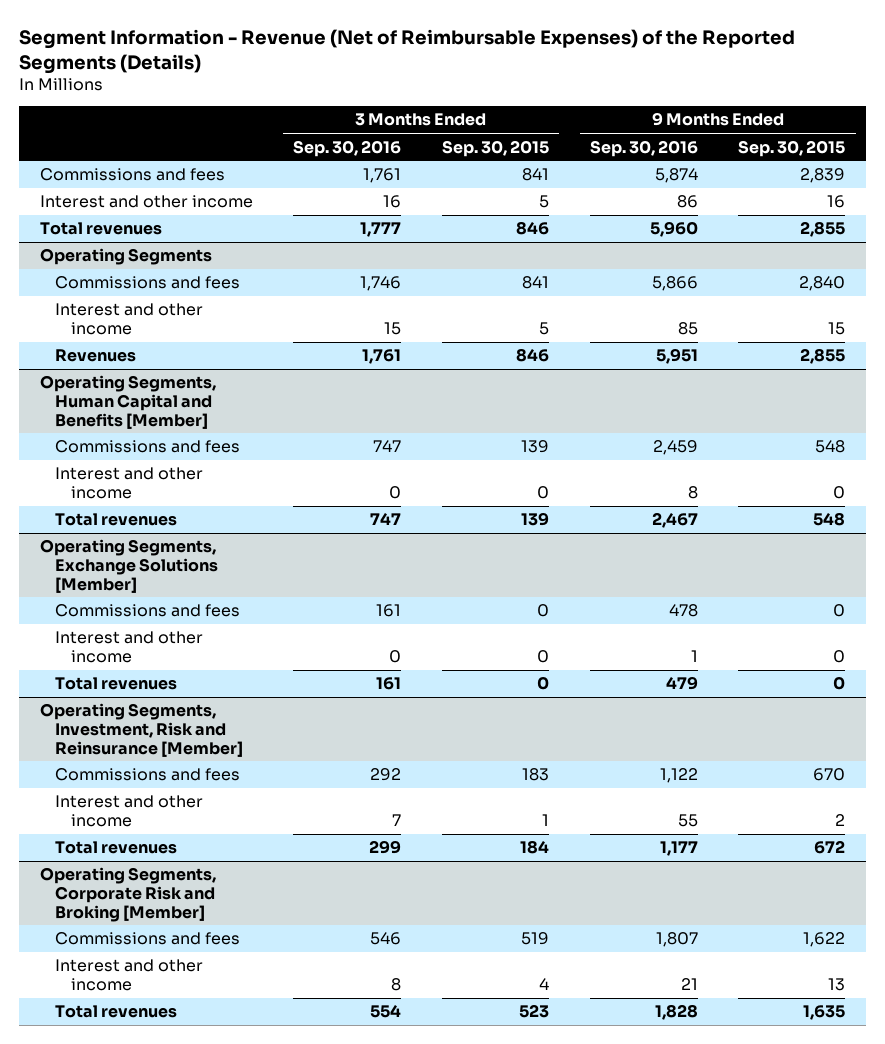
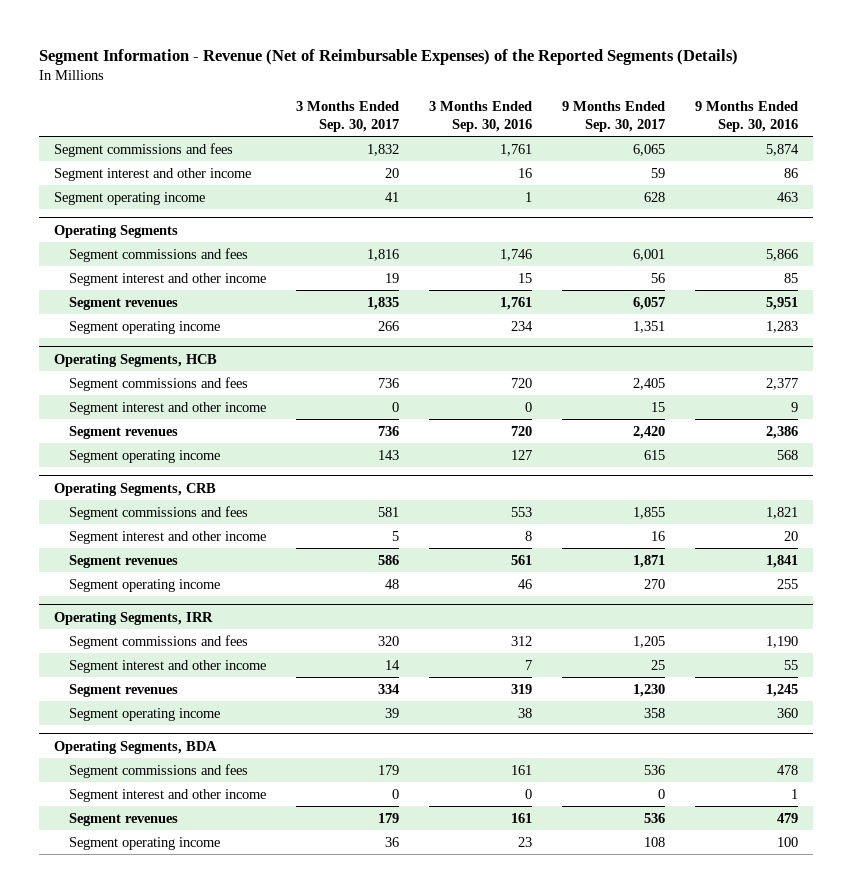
- | 3 Months Ended Sep. 30, 2016 | 3 Months Ended Sep. 30, 2015 | 9 Months Ended Sep. 30, 2016 | 9 Months Ended Sep. 30, 2015
+ | 3 Months Ended Sep. 30, 2017 | 3 Months Ended Sep. 30, 2016 | 9 Months Ended Sep. 30, 2017 | 9 Months Ended Sep. 30, 2016
- Commissions and fees | 1,761 | 841 | 5,874 | 2,839
- Interest and other income | 16 | 5 | 86 | 16
- Total revenues | 1,777 | 846 | 5,960 | 2,855
+ Segment commissions and fees | 1,832 | 1,761 | 6,065 | 5,874
+ Segment interest and other income | 20 | 16 | 59 | 86
+ Segment operating income | 41 | 1 | 628 | 463
@ Operating Segments
- Commissions and fees | 1,746 | 841 | 5,866 | 2,840
- Interest and other income | 15 | 5 | 85 | 15
- Revenues | 1,761 | 846 | 5,951 | 2,855
- Operating Segments, Human Capital and Benefits [Member]
- Commissions and fees | 747 | 139 | 2,459 | 548
- Interest and other income | 0 | 0 | 8 | 0
- Total revenues | 747 | 139 | 2,467 | 548
- Operating Segments, Exchange Solutions [Member]
- Commissions and fees | 161 | 0 | 478 | 0
- Interest and other income | 0 | 0 | 1 | 0
- Total revenues | 161 | 0 | 479 | 0
- Operating Segments, Investment, Risk and Reinsurance [Member]
- Commissions and fees | 292 | 183 | 1,122 | 670
- Interest and other income | 7 | 1 | 55 | 2
- Total revenues | 299 | 184 | 1,177 | 672
- Operating Segments, Corporate Risk and Broking [Member]
- Commissions and fees | 546 | 519 | 1,807 | 1,622
- Interest and other income | 8 | 4 | 21 | 13
- Total revenues | 554 | 523 | 1,828 | 1,635
@ Operating Segments
+ Segment commissions and fees | 1,816 | 1,746 | 6,001 | 5,866
+ Segment interest and other income | 19 | 15 | 56 | 85
+ Segment revenues | 1,835 | 1,761 | 6,057 | 5,951
+ Segment operating income | 266 | 234 | 1,351 | 1,283
+ Operating Segments, HCB
+ Segment commissions and fees | 736 | 720 | 2,405 | 2,377
+ Segment interest and other income | 0 | 0 | 15 | 9
+ Segment revenues | 736 | 720 | 2,420 | 2,386
+ Segment operating income | 143 | 127 | 615 | 568
+ Operating Segments, CRB
+ Segment commissions and fees | 581 | 553 | 1,855 | 1,821
+ Segment interest and other income | 5 | 8 | 16 | 20
+ Segment revenues | 586 | 561 | 1,871 | 1,841
+ Segment operating income | 48 | 46 | 270 | 255
+ Operating Segments, IRR
+ Segment commissions and fees | 320 | 312 | 1,205 | 1,190
+ Segment interest and other income | 14 | 7 | 25 | 55
+ Segment revenues | 334 | 319 | 1,230 | 1,245
+ Segment operating income | 39 | 38 | 358 | 360
+ Operating Segments, BDA
+ Segment commissions and fees | 179 | 161 | 536 | 478
+ Segment interest and other income | 0 | 0 | 0 | 1
+ Segment revenues | 179 | 161 | 536 | 479
+ Segment operating income | 36 | 23 | 108 | 100

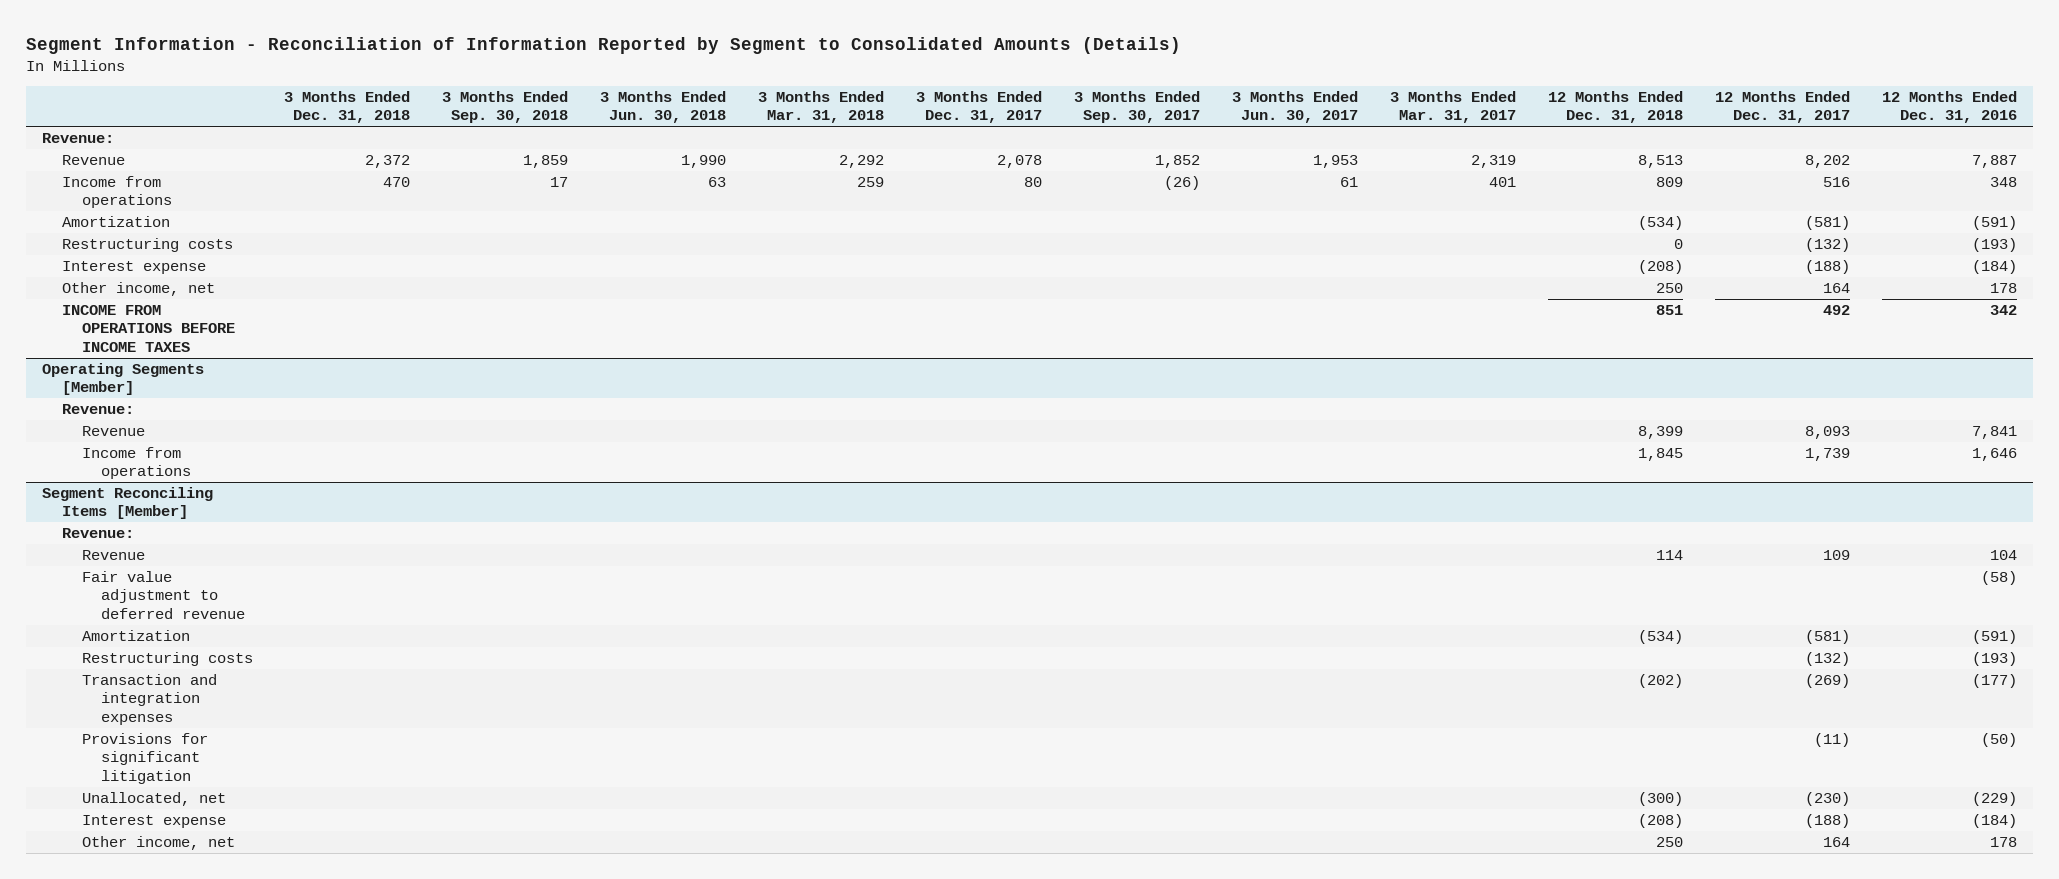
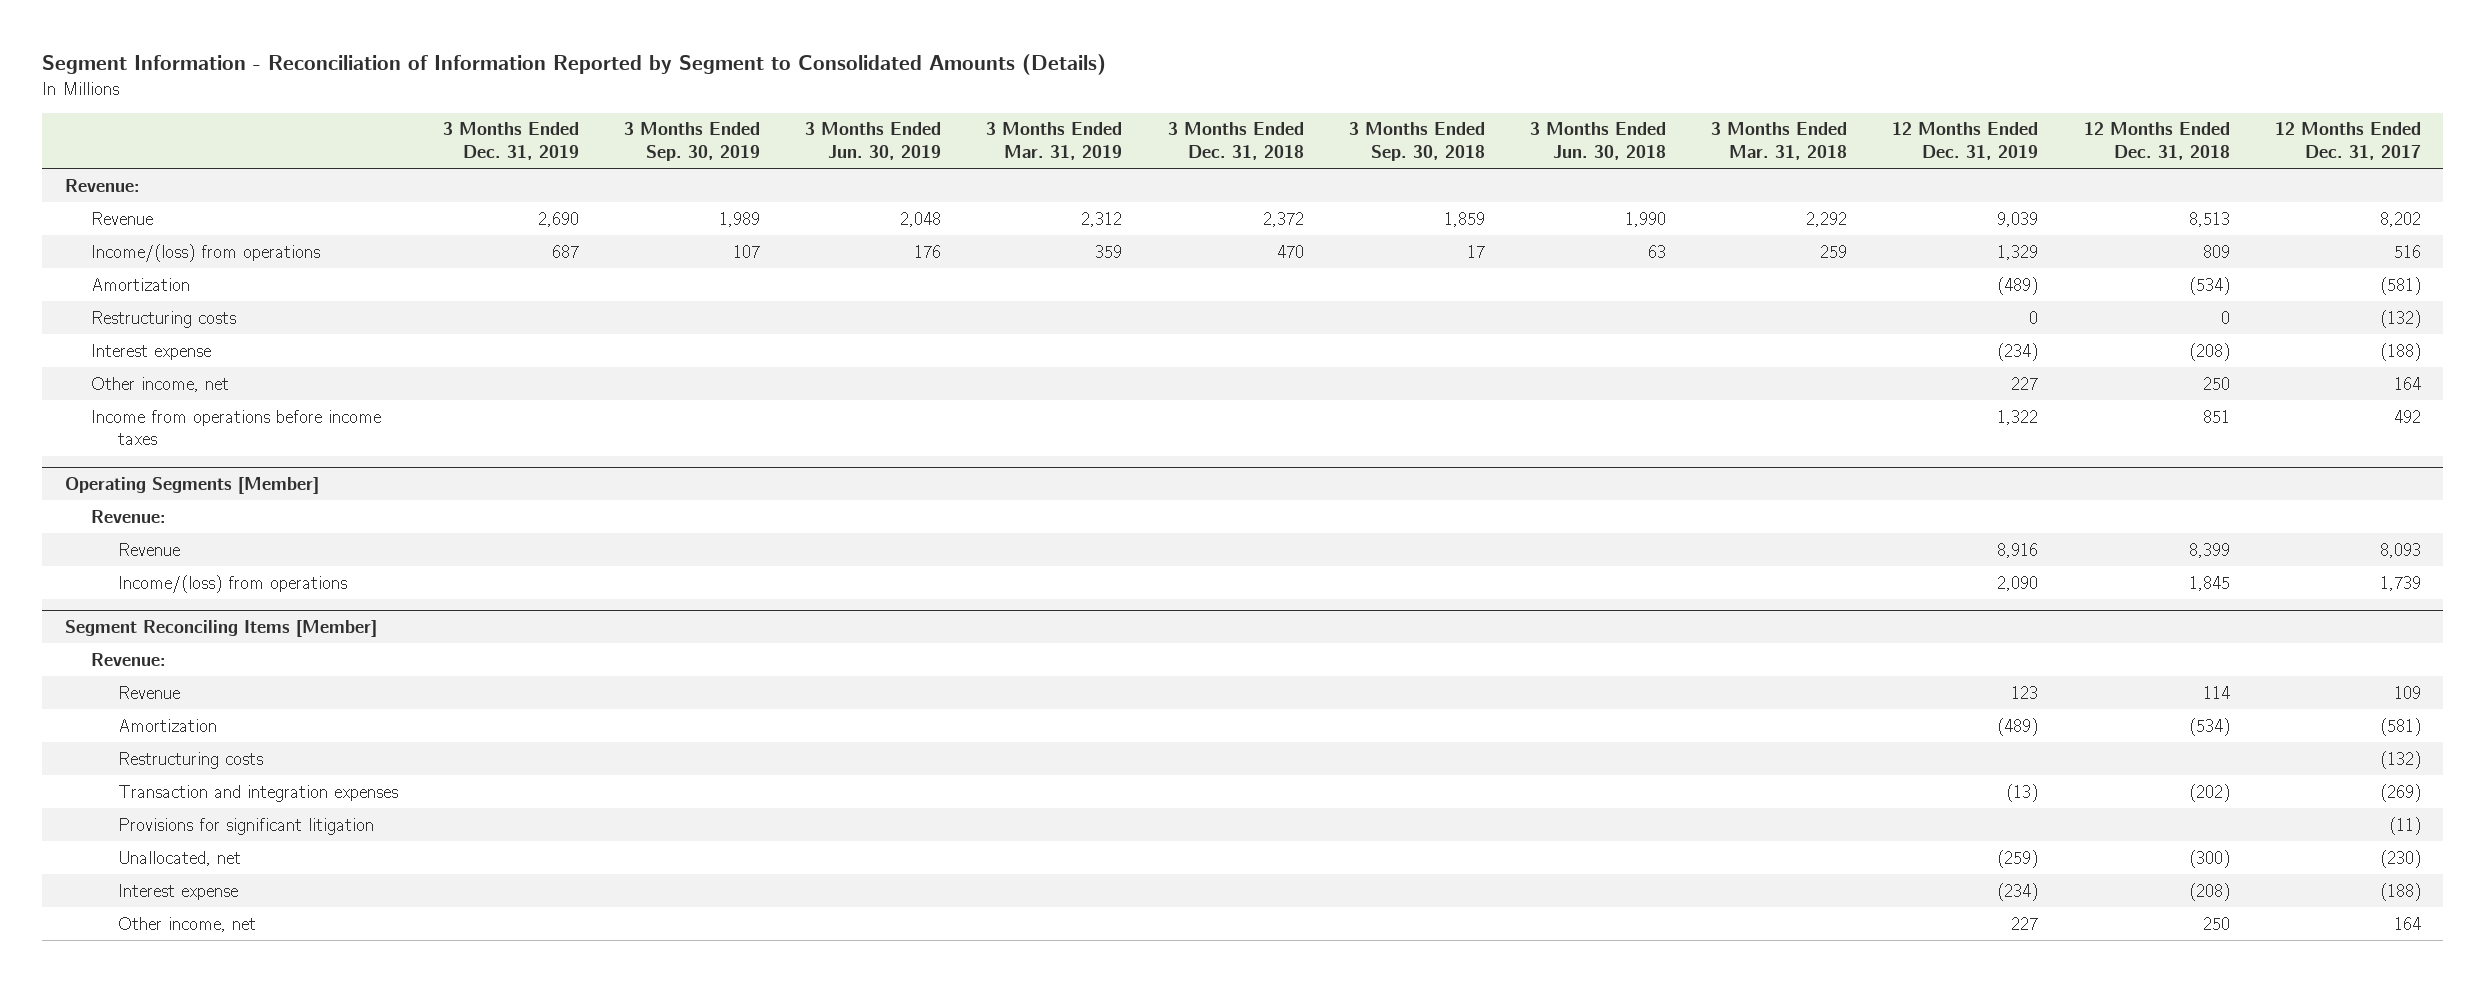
- | 3 Months Ended Dec. 31, 2018 | 3 Months Ended Sep. 30, 2018 | 3 Months Ended Jun. 30, 2018 | 3 Months Ended Mar. 31, 2018 | 3 Months Ended Dec. 31, 2017 | 3 Months Ended Sep. 30, 2017 | 3 Months Ended Jun. 30, 2017 | 3 Months Ended Mar. 31, 2017 | 12 Months Ended Dec. 31, 2018 | 12 Months Ended Dec. 31, 2017 | 12 Months Ended Dec. 31, 2016
+ | 3 Months Ended Dec. 31, 2019 | 3 Months Ended Sep. 30, 2019 | 3 Months Ended Jun. 30, 2019 | 3 Months Ended Mar. 31, 2019 | 3 Months Ended Dec. 31, 2018 | 3 Months Ended Sep. 30, 2018 | 3 Months Ended Jun. 30, 2018 | 3 Months Ended Mar. 31, 2018 | 12 Months Ended Dec. 31, 2019 | 12 Months Ended Dec. 31, 2018 | 12 Months Ended Dec. 31, 2017
- Income from operations | 470 | 17 | 63 | 259 | 80 | (26) | 61 | 401 | 809 | 516 | 348
+ Income/(loss) from operations | 687 | 107 | 176 | 359 | 470 | 17 | 63 | 259 | 1,329 | 809 | 516
- INCOME FROM OPERATIONS BEFORE INCOME TAXES | | | | | | | | | 851 | 492 | 342
+ Income from operations before income taxes | | | | | | | | | 1,322 | 851 | 492
@ Operating Segments [Member]
- Income from operations | | | | | | | | | 1,845 | 1,739 | 1,646
+ Income/(loss) from operations | | | | | | | | | 2,090 | 1,845 | 1,739
@ Segment Reconciling Items [Member]
- Fair value adjustment to deferred revenue | | | | | | | | | | | (58)

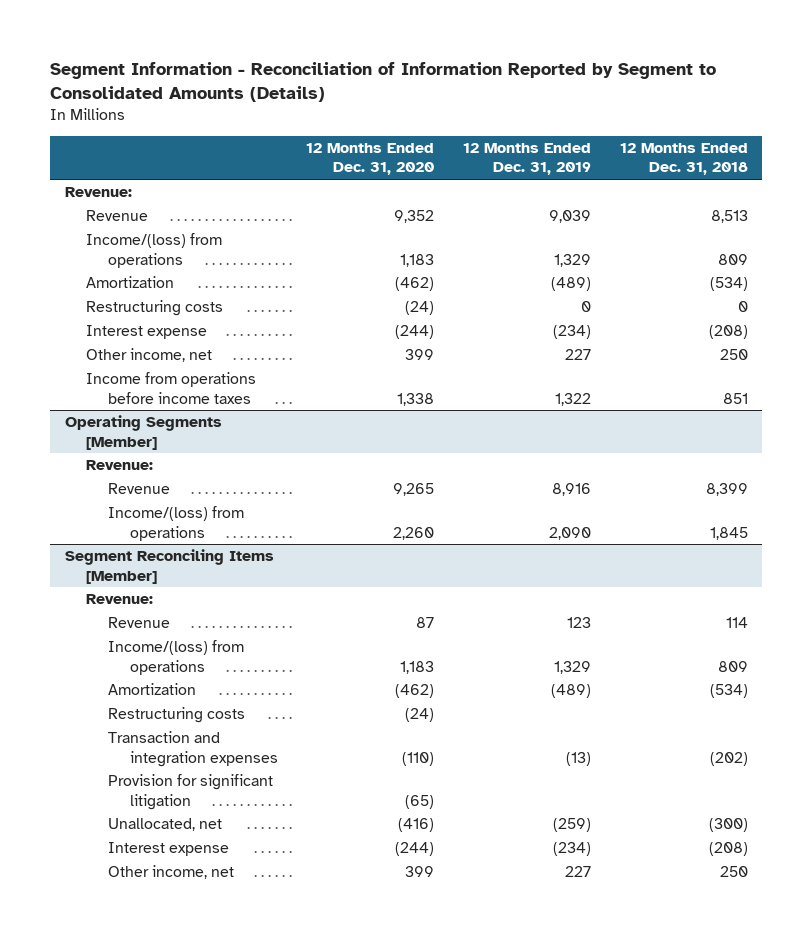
- | 3 Months Ended Dec. 31, 2019 | 3 Months Ended Sep. 30, 2019 | 3 Months Ended Jun. 30, 2019 | 3 Months Ended Mar. 31, 2019 | 3 Months Ended Dec. 31, 2018 | 3 Months Ended Sep. 30, 2018 | 3 Months Ended Jun. 30, 2018 | 3 Months Ended Mar. 31, 2018 | 12 Months Ended Dec. 31, 2019 | 12 Months Ended Dec. 31, 2018 | 12 Months Ended Dec. 31, 2017
+ | 12 Months Ended Dec. 31, 2020 | 12 Months Ended Dec. 31, 2019 | 12 Months Ended Dec. 31, 2018
@ Segment Reconciling Items [Member]
+ Income/(loss) from operations | 1,183 | 1,329 | 809
- Provisions for significant litigation | | | | | | | | | | | (11)
+ Provision for significant litigation | (65) | |

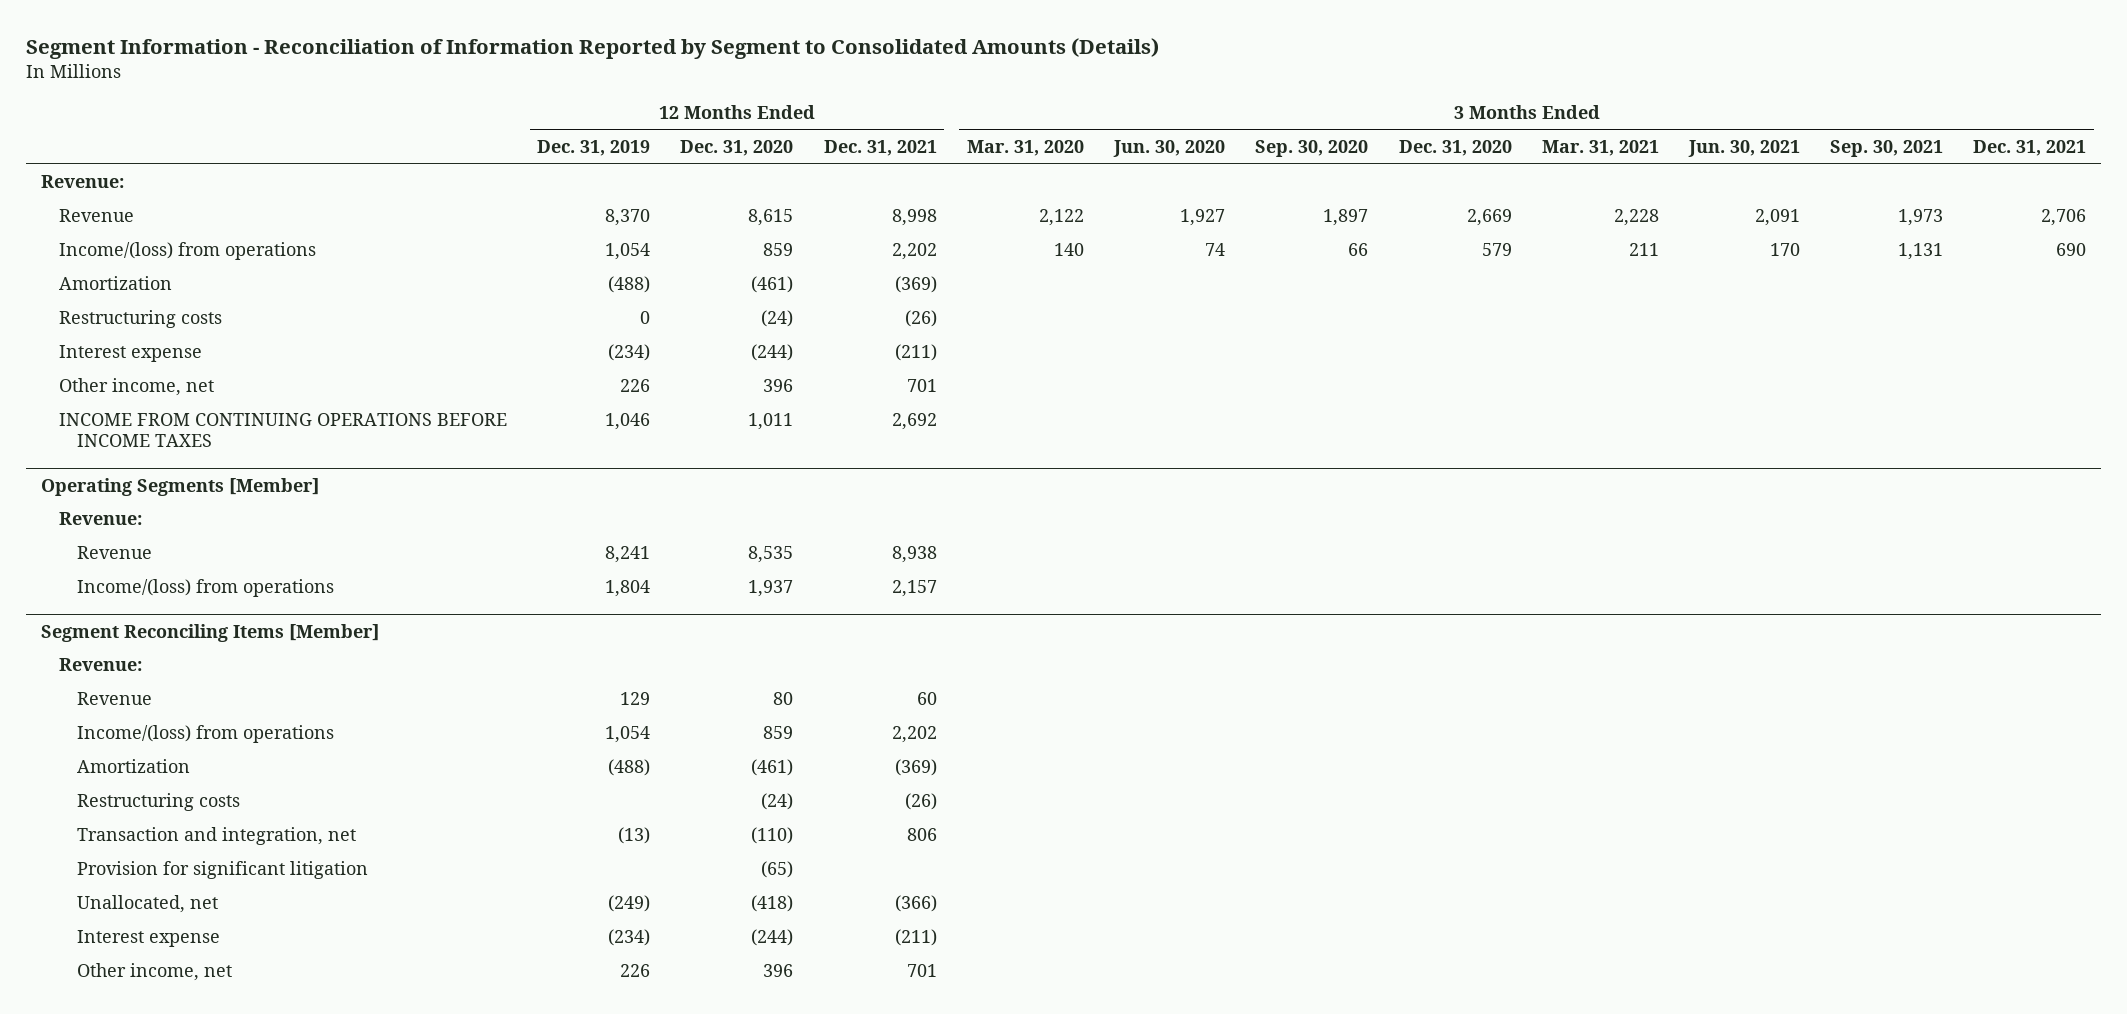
- | 12 Months Ended Dec. 31, 2020 | 12 Months Ended Dec. 31, 2019 | 12 Months Ended Dec. 31, 2018
+ | 12 Months Ended Dec. 31, 2019 | 12 Months Ended Dec. 31, 2020 | 12 Months Ended Dec. 31, 2021 | 3 Months Ended Mar. 31, 2020 | 3 Months Ended Jun. 30, 2020 | 3 Months Ended Sep. 30, 2020 | 3 Months Ended Dec. 31, 2020 | 3 Months Ended Mar. 31, 2021 | 3 Months Ended Jun. 30, 2021 | 3 Months Ended Sep. 30, 2021 | 3 Months Ended Dec. 31, 2021
- Revenue | 9,352 | 9,039 | 8,513
- Income/(loss) from operations | 1,183 | 1,329 | 809
- Amortization | (462) | (489) | (534)
+ Revenue | 8,370 | 8,615 | 8,998 | 2,122 | 1,927 | 1,897 | 2,669 | 2,228 | 2,091 | 1,973 | 2,706
+ Income/(loss) from operations | 1,054 | 859 | 2,202 | 140 | 74 | 66 | 579 | 211 | 170 | 1,131 | 690
+ Amortization | (488) | (461) | (369) | | | | | | | |
- Other income, net | 399 | 227 | 250
- Income from operations before income taxes | 1,338 | 1,322 | 851
+ Other income, net | 226 | 396 | 701 | | | | | | | |
+ INCOME FROM CONTINUING OPERATIONS BEFORE INCOME TAXES | 1,046 | 1,011 | 2,692 | | | | | | | |
@ Operating Segments [Member]
- Revenue | 9,265 | 8,916 | 8,399
- Income/(loss) from operations | 2,260 | 2,090 | 1,845
+ Revenue | 8,241 | 8,535 | 8,938 | | | | | | | |
+ Income/(loss) from operations | 1,804 | 1,937 | 2,157 | | | | | | | |
@ Segment Reconciling Items [Member]
- Revenue | 87 | 123 | 114
- Income/(loss) from operations | 1,183 | 1,329 | 809
- Amortization | (462) | (489) | (534)
+ Revenue | 129 | 80 | 60 | | | | | | | |
+ Income/(loss) from operations | 1,054 | 859 | 2,202 | | | | | | | |
+ Amortization | (488) | (461) | (369) | | | | | | | |
- Transaction and integration expenses | (110) | (13) | (202)
+ Transaction and integration, net | (13) | (110) | 806 | | | | | | | |
- Unallocated, net | (416) | (259) | (300)
+ Unallocated, net | (249) | (418) | (366) | | | | | | | |
- Other income, net | 399 | 227 | 250
+ Other income, net | 226 | 396 | 701 | | | | | | | |

